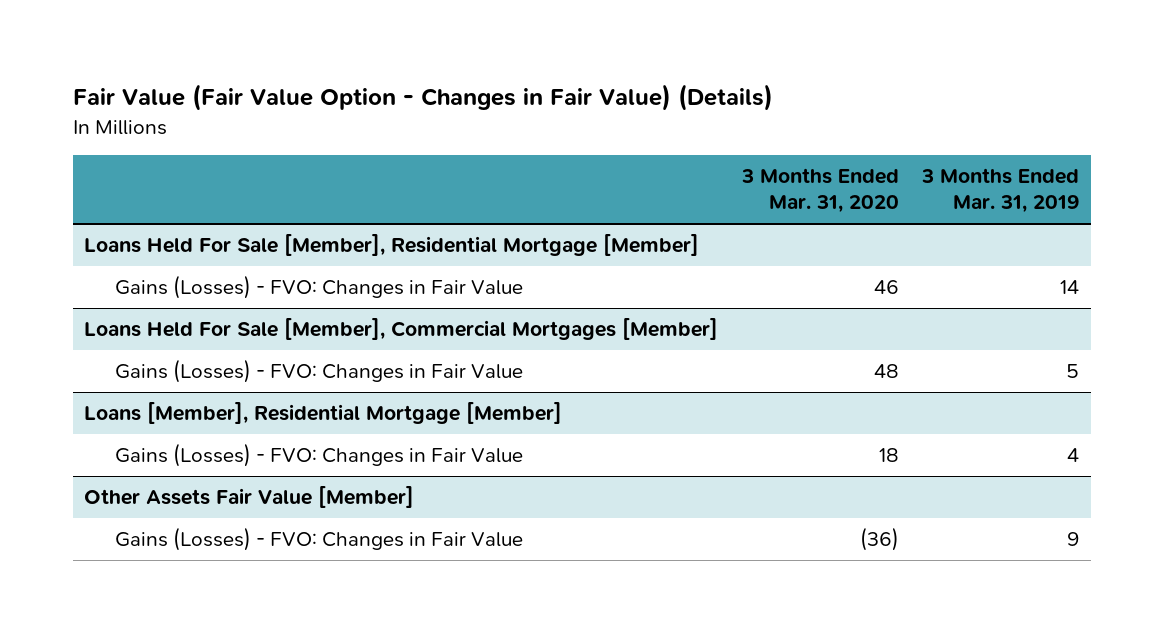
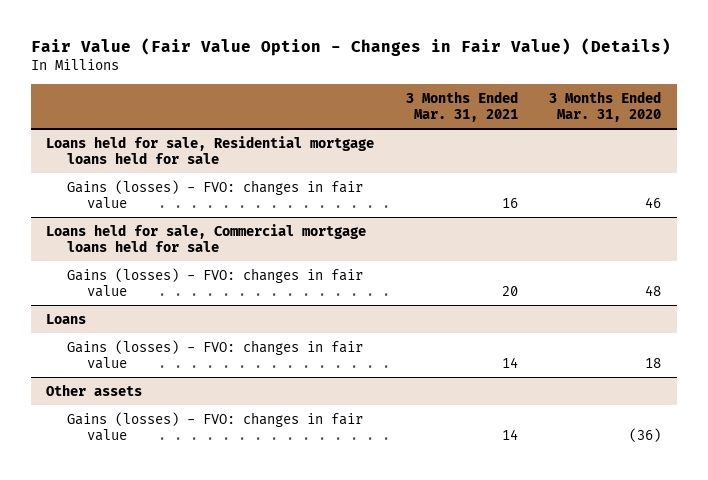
- | 3 Months Ended Mar. 31, 2020 | 3 Months Ended Mar. 31, 2019
+ | 3 Months Ended Mar. 31, 2021 | 3 Months Ended Mar. 31, 2020
- Loans Held For Sale [Member], Residential Mortgage [Member]
- Gains (Losses) - FVO: Changes in Fair Value | 46 | 14
- Loans Held For Sale [Member], Commercial Mortgages [Member]
- Gains (Losses) - FVO: Changes in Fair Value | 48 | 5
- Loans [Member], Residential Mortgage [Member]
- Gains (Losses) - FVO: Changes in Fair Value | 18 | 4
- Other Assets Fair Value [Member]
- Gains (Losses) - FVO: Changes in Fair Value | (36) | 9
+ Loans held for sale, Residential mortgage loans held for sale
+ Gains (losses) - FVO: changes in fair value | 16 | 46
+ Loans held for sale, Commercial mortgage loans held for sale
+ Gains (losses) - FVO: changes in fair value | 20 | 48
+ Loans
+ Gains (losses) - FVO: changes in fair value | 14 | 18
+ Other assets
+ Gains (losses) - FVO: changes in fair value | 14 | (36)

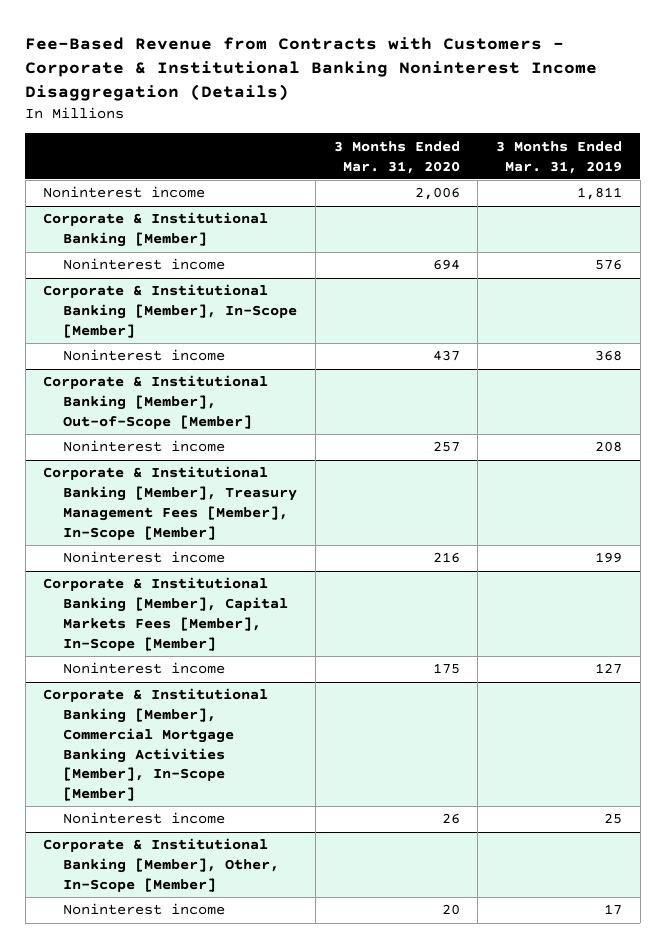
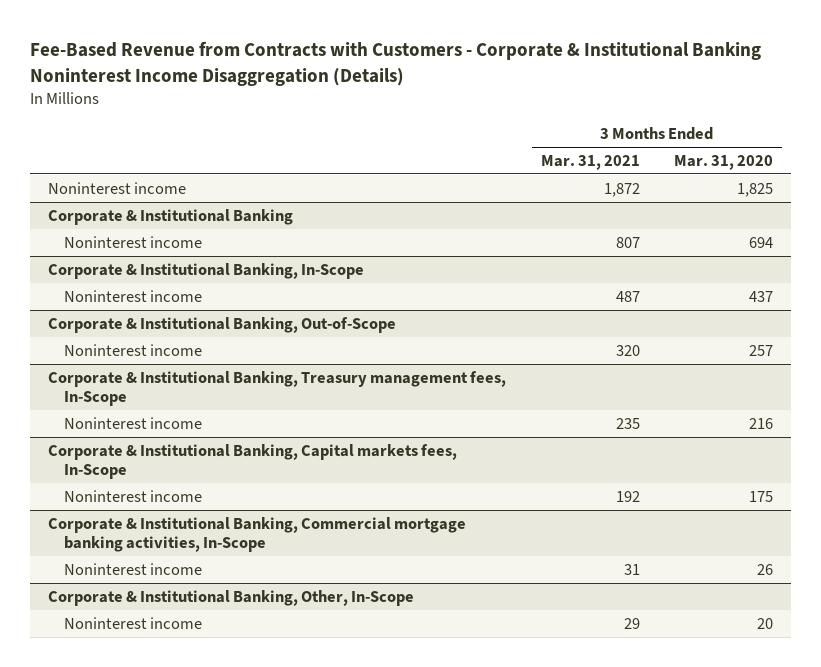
- | 3 Months Ended Mar. 31, 2020 | 3 Months Ended Mar. 31, 2019
+ | 3 Months Ended Mar. 31, 2021 | 3 Months Ended Mar. 31, 2020
- Noninterest income | 2,006 | 1,811
- Corporate & Institutional Banking [Member]
+ Noninterest income | 1,872 | 1,825
+ Corporate & Institutional Banking
- Corporate & Institutional Banking [Member], In-Scope [Member]
+ Corporate & Institutional Banking, In-Scope
- Corporate & Institutional Banking [Member], Out-of-Scope [Member]
+ Corporate & Institutional Banking, Out-of-Scope
- Corporate & Institutional Banking [Member], Treasury Management Fees [Member], In-Scope [Member]
+ Corporate & Institutional Banking, Treasury management fees, In-Scope
- Corporate & Institutional Banking [Member], Capital Markets Fees [Member], In-Scope [Member]
+ Corporate & Institutional Banking, Capital markets fees, In-Scope
- Corporate & Institutional Banking [Member], Commercial Mortgage Banking Activities [Member], In-Scope [Member]
+ Corporate & Institutional Banking, Commercial mortgage banking activities, In-Scope
- Corporate & Institutional Banking [Member], Other, In-Scope [Member]
+ Corporate & Institutional Banking, Other, In-Scope

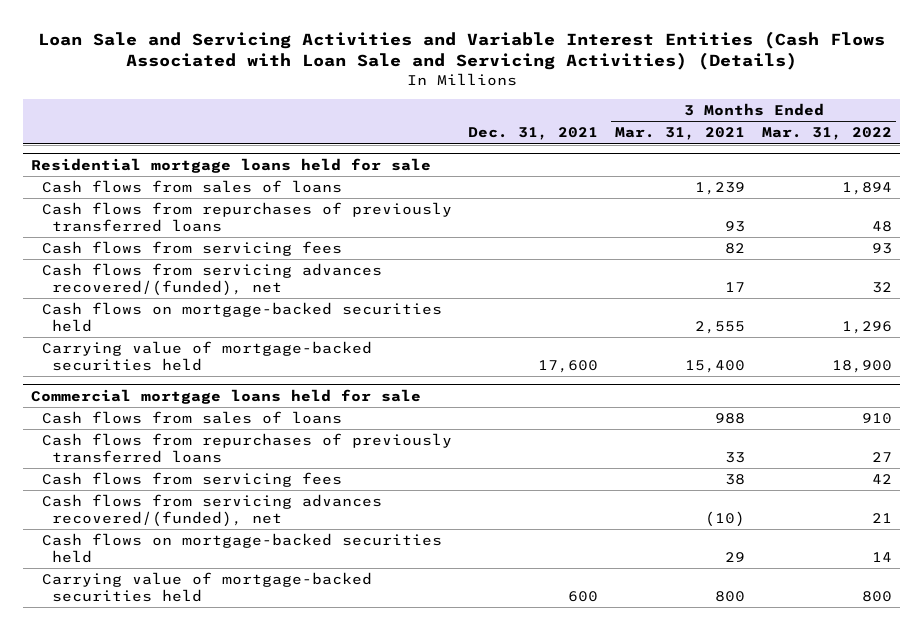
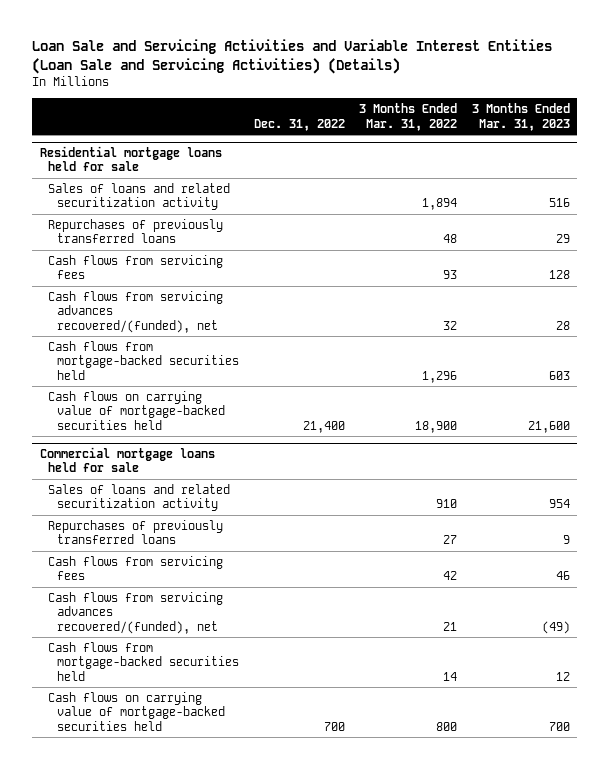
- Loan Sale and Servicing Activities and Variable Interest Entities (Cash Flows Associated with Loan Sale and Servicing Activities) (Details)
+ Loan Sale and Servicing Activities and Variable Interest Entities (Loan Sale and Servicing Activities) (Details)
- | Dec. 31, 2021 | 3 Months Ended Mar. 31, 2021 | 3 Months Ended Mar. 31, 2022
+ | Dec. 31, 2022 | 3 Months Ended Mar. 31, 2022 | 3 Months Ended Mar. 31, 2023
@ Residential mortgage loans held for sale
- Cash flows from sales of loans | | 1,239 | 1,894
- Cash flows from repurchases of previously transferred loans | | 93 | 48
+ Sales of loans and related securitization activity | | 1,894 | 516
+ Repurchases of previously transferred loans | | 48 | 29
- Cash flows on mortgage-backed securities held | | 2,555 | 1,296
- Carrying value of mortgage-backed securities held | 17,600 | 15,400 | 18,900
+ Cash flows from mortgage-backed securities held | | 1,296 | 603
+ Cash flows on carrying value of mortgage-backed securities held | 21,400 | 18,900 | 21,600
@ Commercial mortgage loans held for sale
- Cash flows from sales of loans | | 988 | 910
- Cash flows from repurchases of previously transferred loans | | 33 | 27
+ Sales of loans and related securitization activity | | 910 | 954
+ Repurchases of previously transferred loans | | 27 | 9
- Cash flows on mortgage-backed securities held | | 29 | 14
- Carrying value of mortgage-backed securities held | 600 | 800 | 800
+ Cash flows from mortgage-backed securities held | | 14 | 12
+ Cash flows on carrying value of mortgage-backed securities held | 700 | 800 | 700

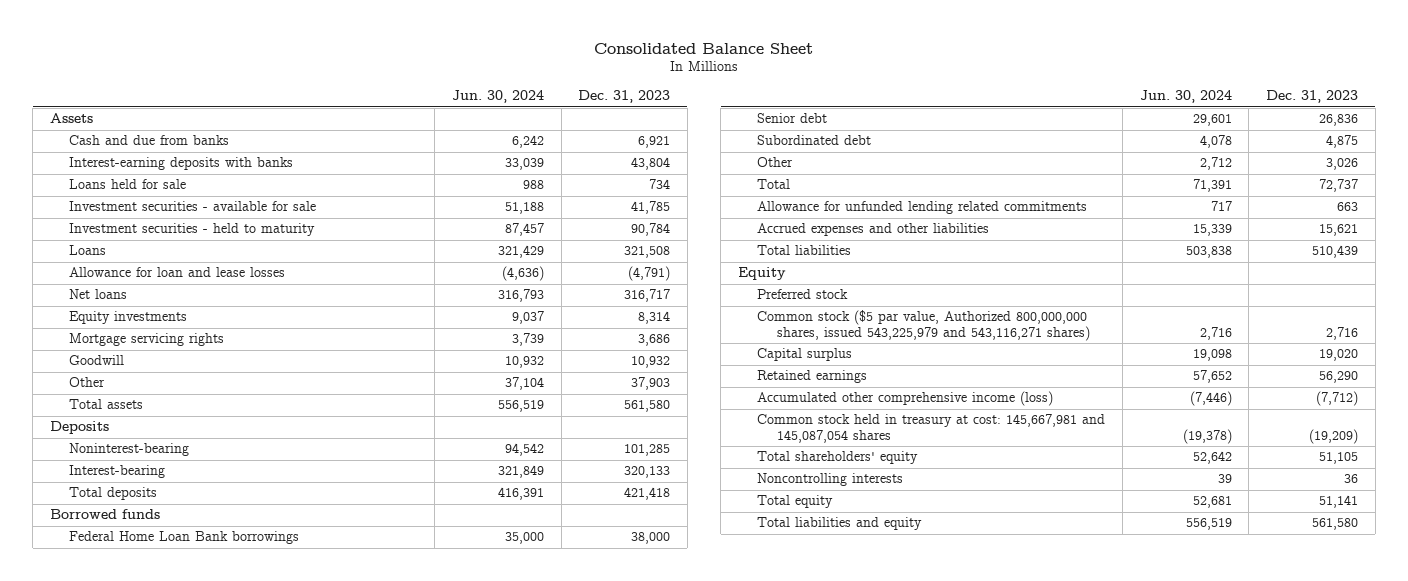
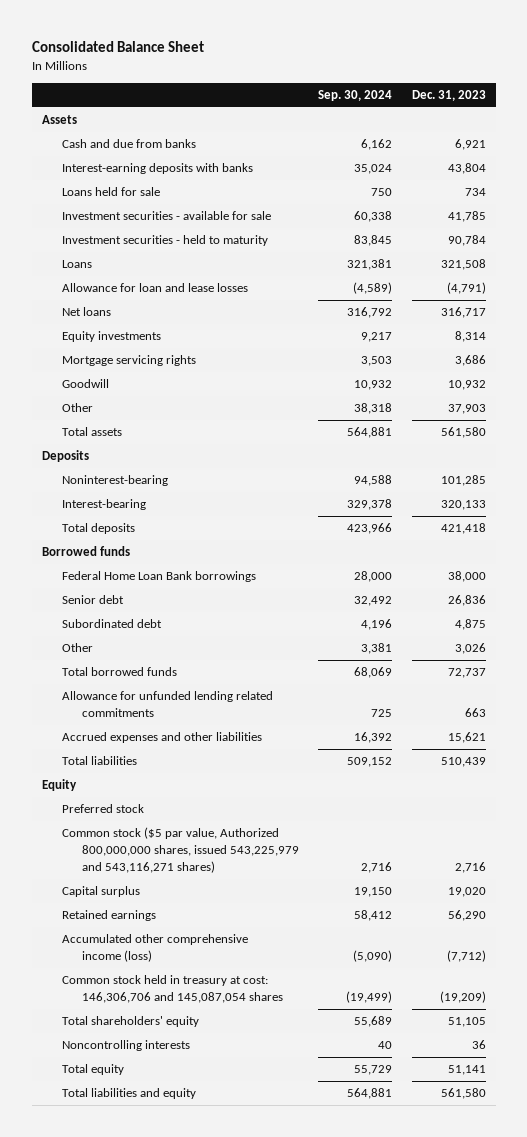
- | Jun. 30, 2024 | Dec. 31, 2023
+ | Sep. 30, 2024 | Dec. 31, 2023
- Total | 71,391 | 72,737
+ Total borrowed funds | 68,069 | 72,737
- Common stock held in treasury at cost: 145,667,981 and 145,087,054 shares | (19,378) | (19,209)
+ Common stock held in treasury at cost: 146,306,706 and 145,087,054 shares | (19,499) | (19,209)

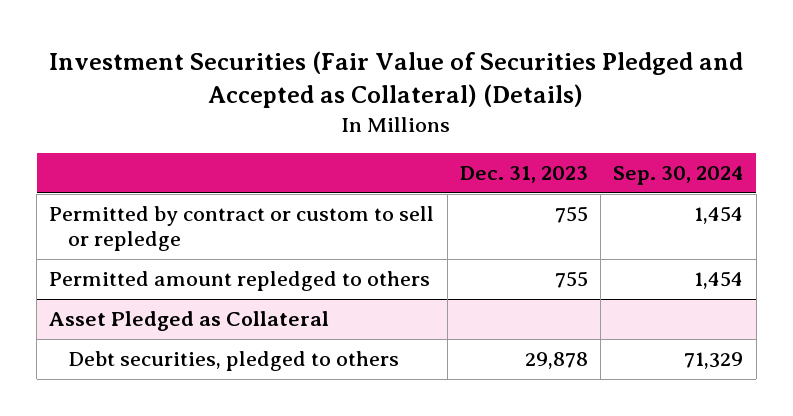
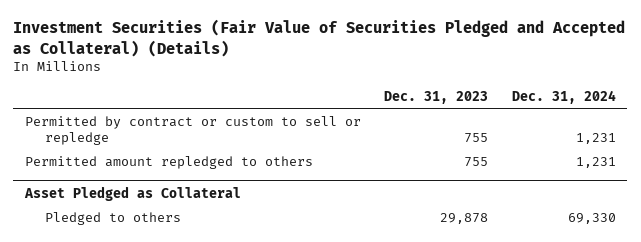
- | Dec. 31, 2023 | Sep. 30, 2024
+ | Dec. 31, 2023 | Dec. 31, 2024
@ Asset Pledged as Collateral
- Debt securities, pledged to others | 29,878 | 71,329
+ Pledged to others | 29,878 | 69,330

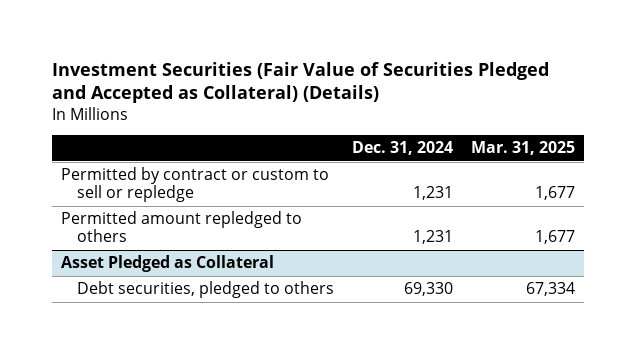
- | Dec. 31, 2023 | Dec. 31, 2024
+ | Dec. 31, 2024 | Mar. 31, 2025
@ Asset Pledged as Collateral
- Pledged to others | 29,878 | 69,330
+ Debt securities, pledged to others | 69,330 | 67,334

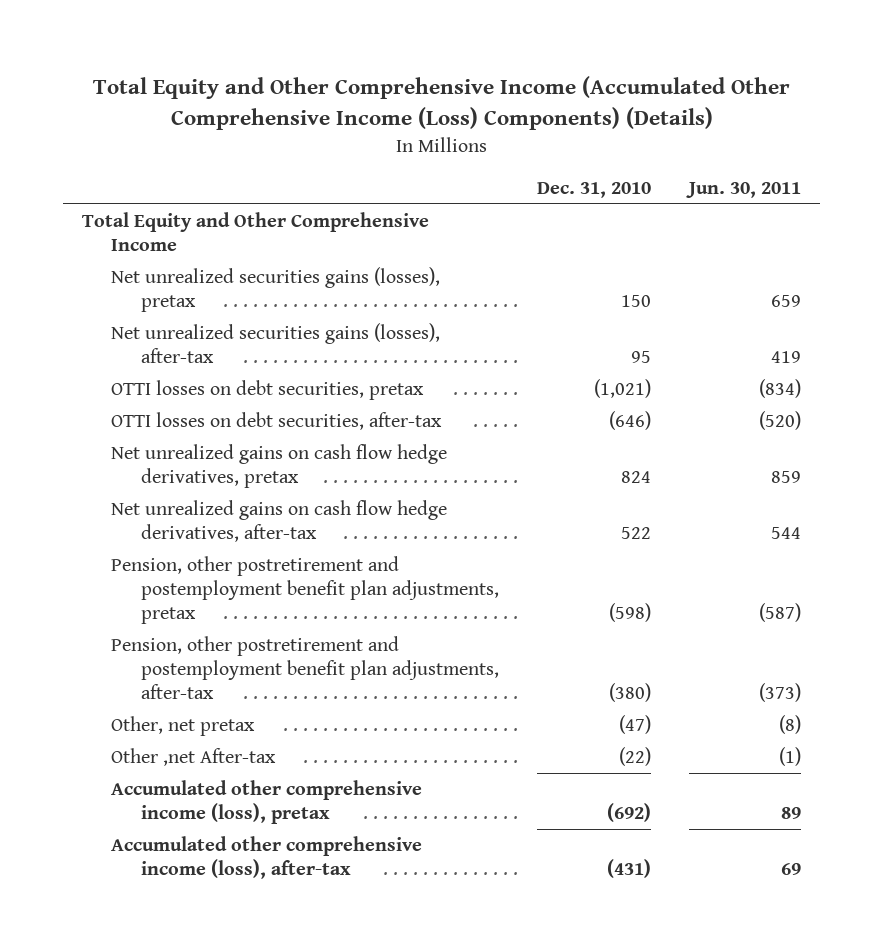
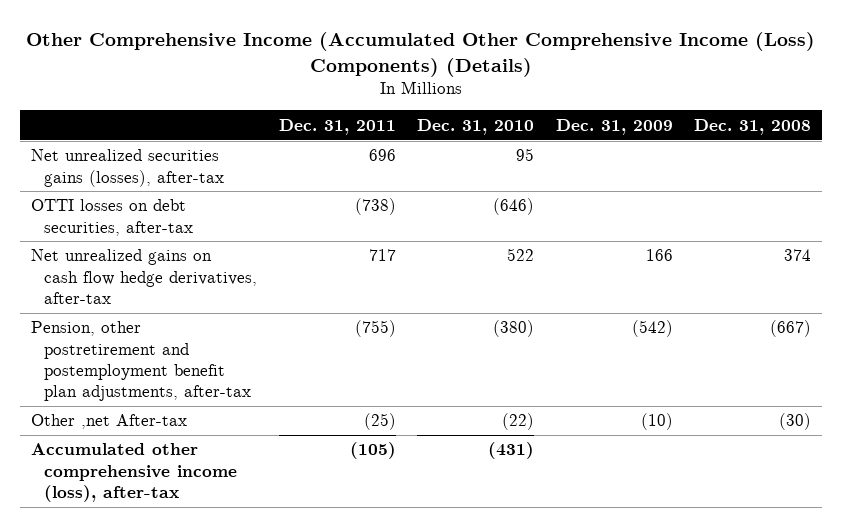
- Total Equity and Other Comprehensive Income (Accumulated Other Comprehensive Income (Loss) Components) (Details)
+ Other Comprehensive Income (Accumulated Other Comprehensive Income (Loss) Components) (Details)
- | Dec. 31, 2010 | Jun. 30, 2011
+ | Dec. 31, 2011 | Dec. 31, 2010 | Dec. 31, 2009 | Dec. 31, 2008
- Total Equity and Other Comprehensive Income
- Net unrealized securities gains (losses), pretax | 150 | 659
- OTTI losses on debt securities, pretax | (1,021) | (834)
- Net unrealized gains on cash flow hedge derivatives, pretax | 824 | 859
- Pension, other postretirement and postemployment benefit plan adjustments, pretax | (598) | (587)
- Other, net pretax | (47) | (8)
- Accumulated other comprehensive income (loss), pretax | (692) | 89

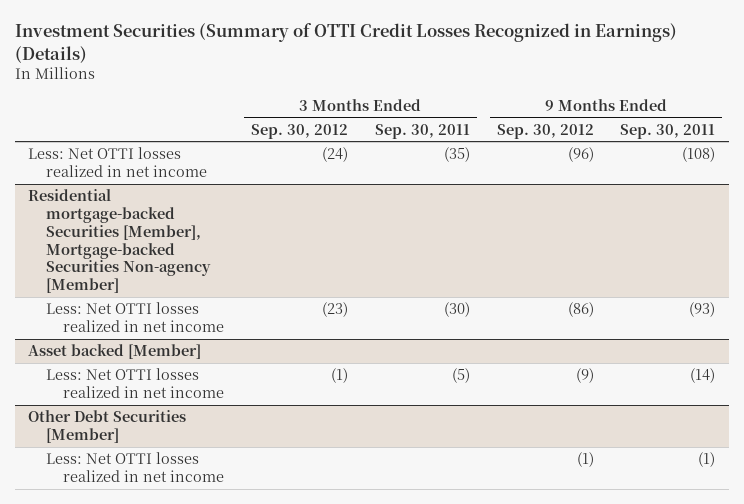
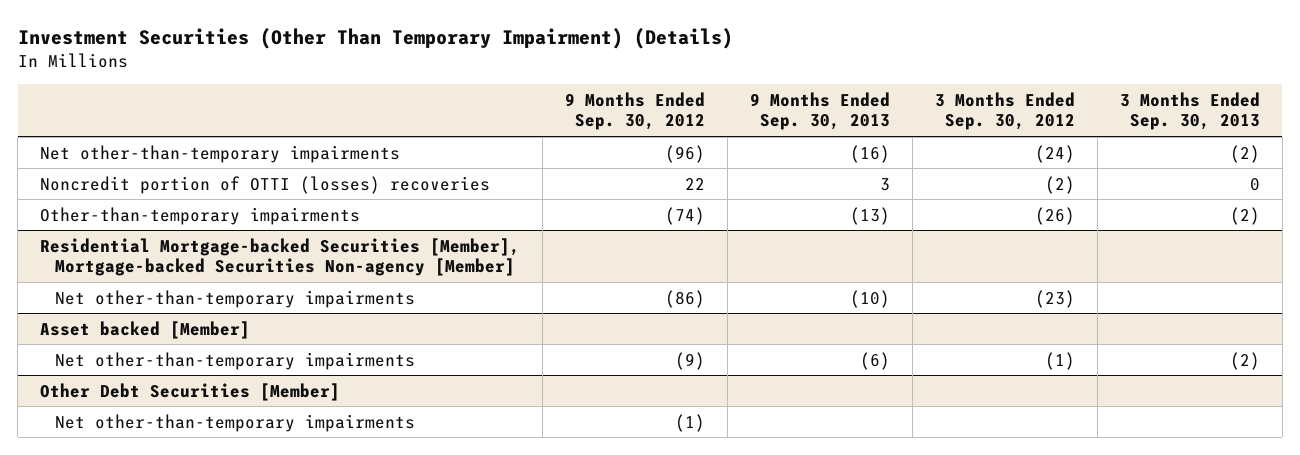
- Investment Securities (Summary of OTTI Credit Losses Recognized in Earnings) (Details)
+ Investment Securities (Other Than Temporary Impairment) (Details)
- | 3 Months Ended Sep. 30, 2012 | 3 Months Ended Sep. 30, 2011 | 9 Months Ended Sep. 30, 2012 | 9 Months Ended Sep. 30, 2011
+ | 9 Months Ended Sep. 30, 2012 | 9 Months Ended Sep. 30, 2013 | 3 Months Ended Sep. 30, 2012 | 3 Months Ended Sep. 30, 2013
- Less: Net OTTI losses realized in net income | (24) | (35) | (96) | (108)
- Residential mortgage-backed Securities [Member], Mortgage-backed Securities Non-agency [Member]
- Less: Net OTTI losses realized in net income | (23) | (30) | (86) | (93)
+ Net other-than-temporary impairments | (96) | (16) | (24) | (2)
+ Noncredit portion of OTTI (losses) recoveries | 22 | 3 | (2) | 0
+ Other-than-temporary impairments | (74) | (13) | (26) | (2)
+ Residential Mortgage-backed Securities [Member], Mortgage-backed Securities Non-agency [Member]
+ Net other-than-temporary impairments | (86) | (10) | (23) |
@ Asset backed [Member]
- Less: Net OTTI losses realized in net income | (1) | (5) | (9) | (14)
+ Net other-than-temporary impairments | (9) | (6) | (1) | (2)
@ Other Debt Securities [Member]
- Less: Net OTTI losses realized in net income | | | (1) | (1)
+ Net other-than-temporary impairments | (1) | | |

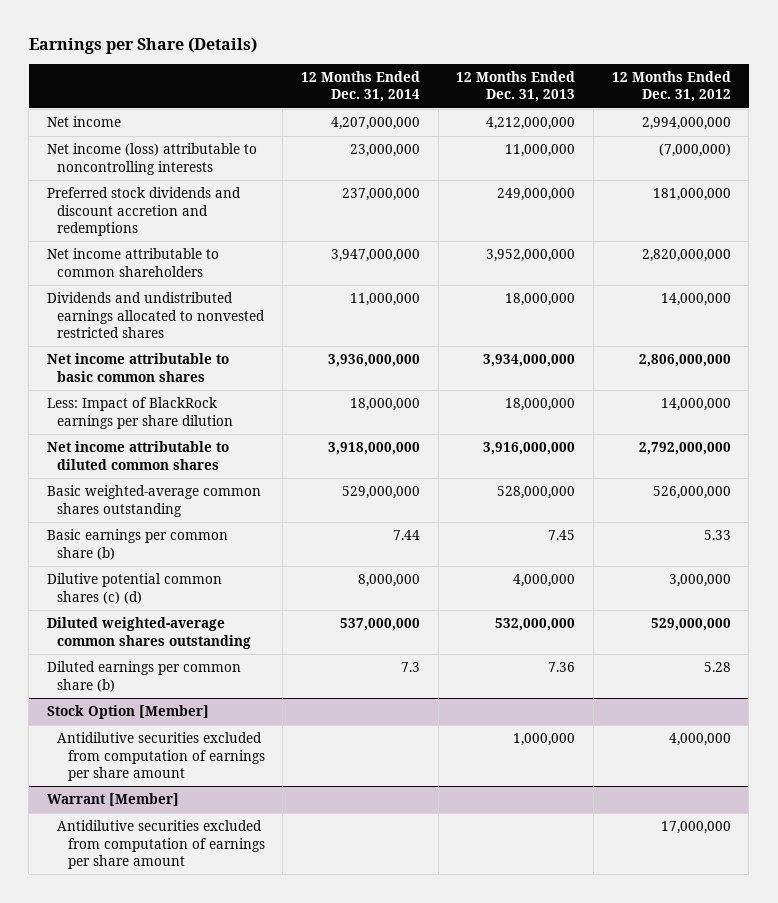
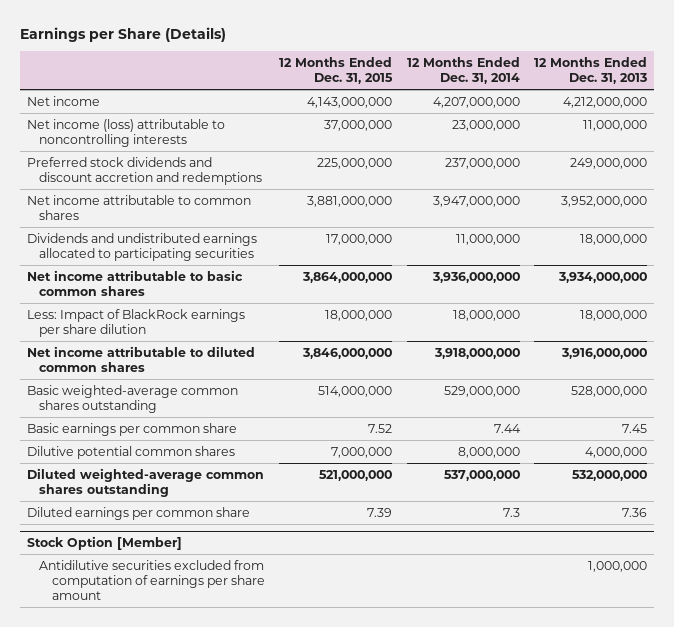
- | 12 Months Ended Dec. 31, 2014 | 12 Months Ended Dec. 31, 2013 | 12 Months Ended Dec. 31, 2012
+ | 12 Months Ended Dec. 31, 2015 | 12 Months Ended Dec. 31, 2014 | 12 Months Ended Dec. 31, 2013
- Net income attributable to common shareholders | 3,947,000,000 | 3,952,000,000 | 2,820,000,000
- Dividends and undistributed earnings allocated to nonvested restricted shares | 11,000,000 | 18,000,000 | 14,000,000
+ Net income attributable to common shares | 3,881,000,000 | 3,947,000,000 | 3,952,000,000
+ Dividends and undistributed earnings allocated to participating securities | 17,000,000 | 11,000,000 | 18,000,000
- Basic earnings per common share (b) | 7.44 | 7.45 | 5.33
- Dilutive potential common shares (c) (d) | 8,000,000 | 4,000,000 | 3,000,000
+ Basic earnings per common share | 7.52 | 7.44 | 7.45
+ Dilutive potential common shares | 7,000,000 | 8,000,000 | 4,000,000
- Diluted earnings per common share (b) | 7.3 | 7.36 | 5.28
+ Diluted earnings per common share | 7.39 | 7.3 | 7.36
- Warrant [Member]
- Antidilutive securities excluded from computation of earnings per share amount | | | 17,000,000

